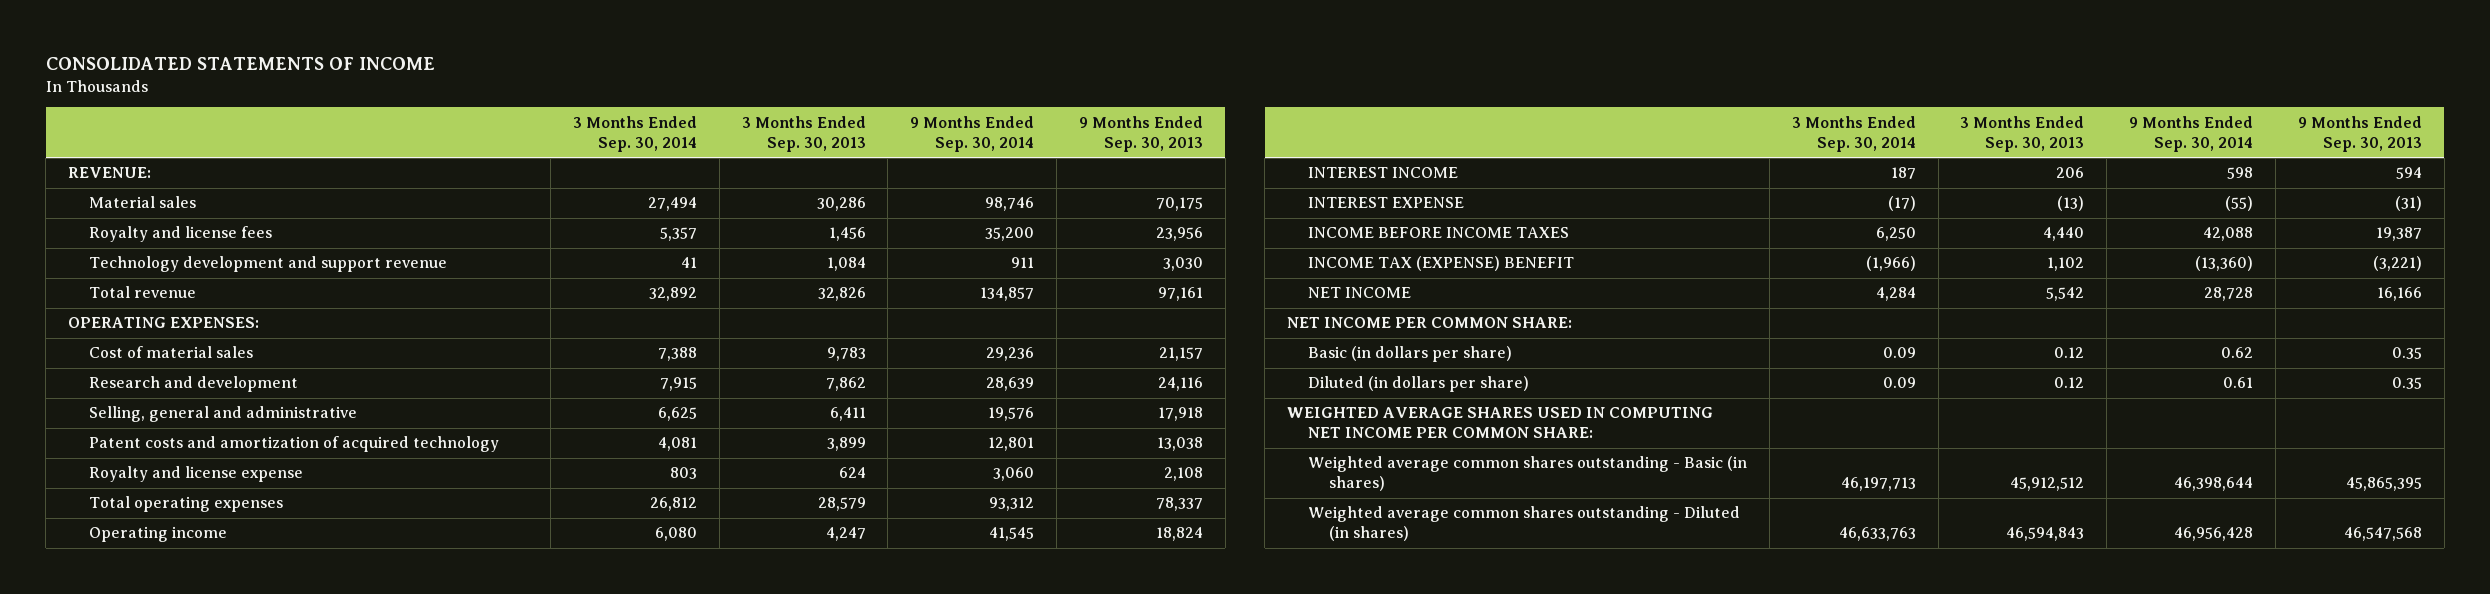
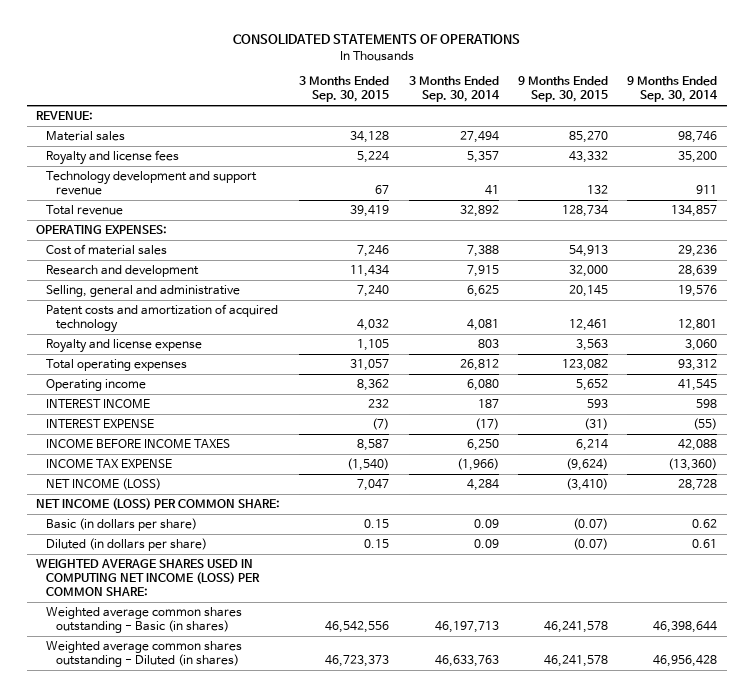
- CONSOLIDATED STATEMENTS OF INCOME
+ CONSOLIDATED STATEMENTS OF OPERATIONS
- | 3 Months Ended Sep. 30, 2014 | 3 Months Ended Sep. 30, 2013 | 9 Months Ended Sep. 30, 2014 | 9 Months Ended Sep. 30, 2013
+ | 3 Months Ended Sep. 30, 2015 | 3 Months Ended Sep. 30, 2014 | 9 Months Ended Sep. 30, 2015 | 9 Months Ended Sep. 30, 2014
- INCOME TAX (EXPENSE) BENEFIT | (1,966) | 1,102 | (13,360) | (3,221)
- NET INCOME | 4,284 | 5,542 | 28,728 | 16,166
- NET INCOME PER COMMON SHARE:
+ INCOME TAX EXPENSE | (1,540) | (1,966) | (9,624) | (13,360)
+ NET INCOME (LOSS) | 7,047 | 4,284 | (3,410) | 28,728
+ NET INCOME (LOSS) PER COMMON SHARE:
- WEIGHTED AVERAGE SHARES USED IN COMPUTING NET INCOME PER COMMON SHARE:
+ WEIGHTED AVERAGE SHARES USED IN COMPUTING NET INCOME (LOSS) PER COMMON SHARE:

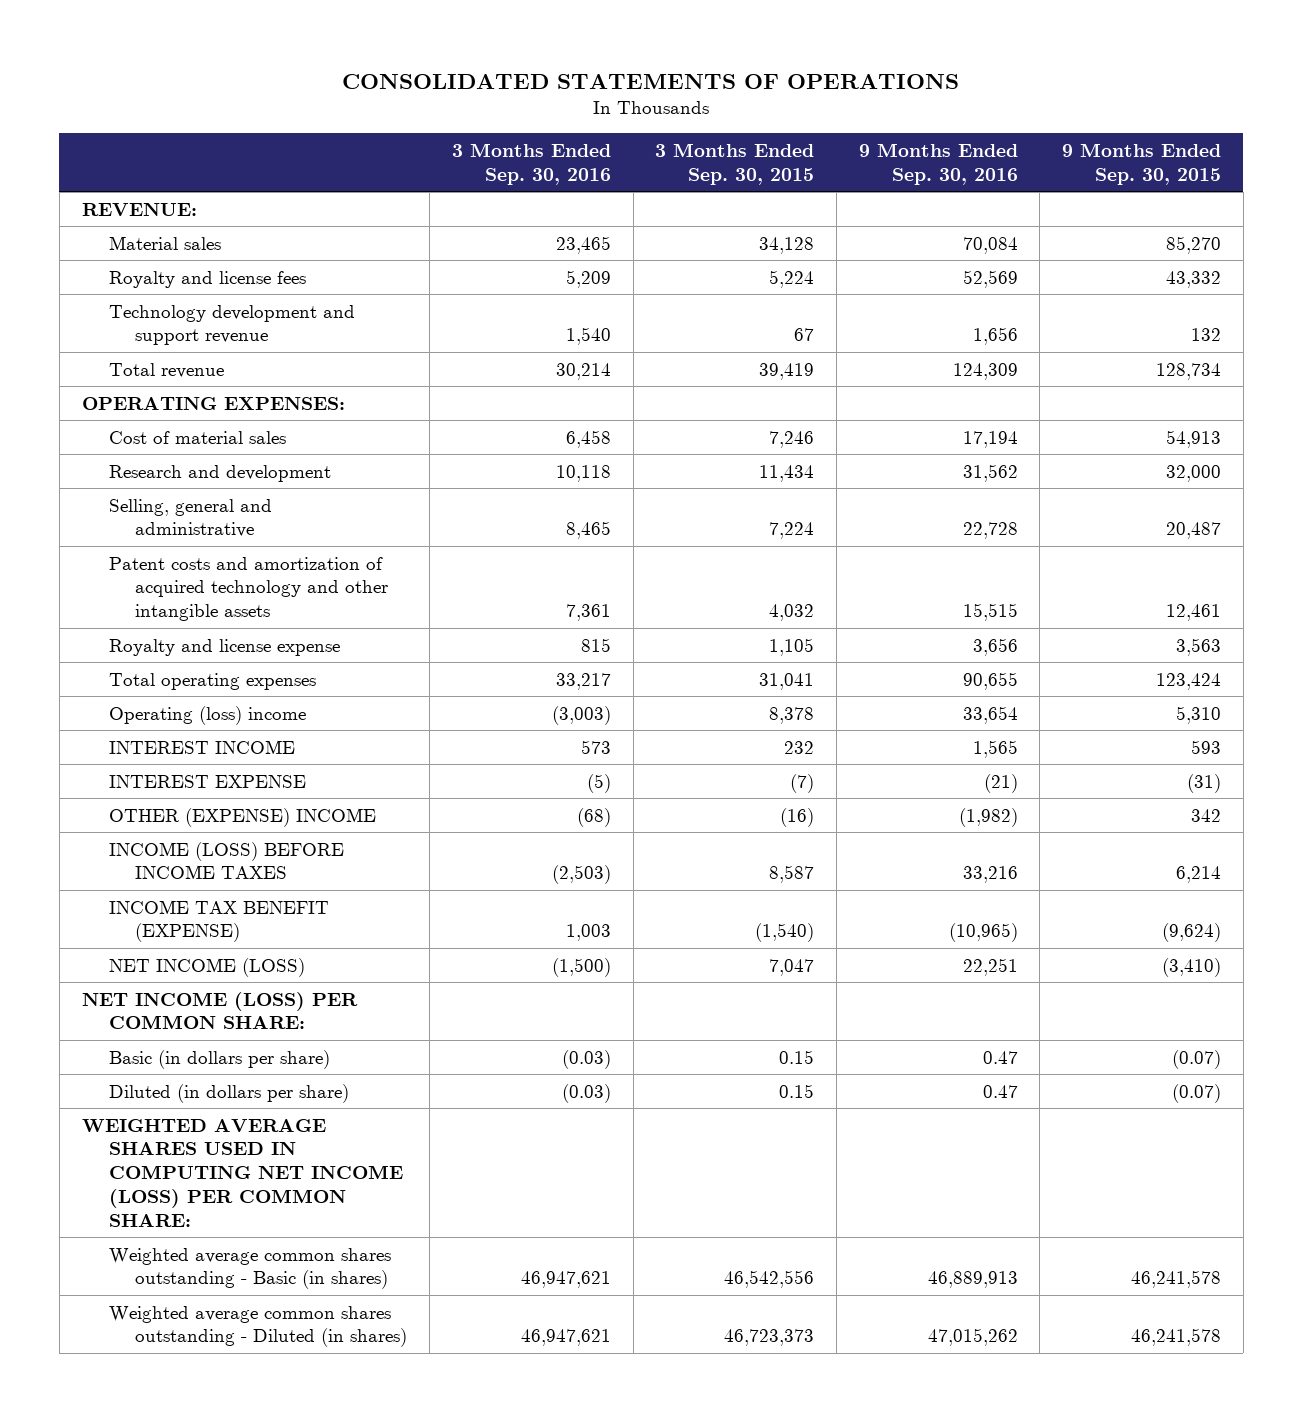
- | 3 Months Ended Sep. 30, 2015 | 3 Months Ended Sep. 30, 2014 | 9 Months Ended Sep. 30, 2015 | 9 Months Ended Sep. 30, 2014
+ | 3 Months Ended Sep. 30, 2016 | 3 Months Ended Sep. 30, 2015 | 9 Months Ended Sep. 30, 2016 | 9 Months Ended Sep. 30, 2015
- Selling, general and administrative | 7,240 | 6,625 | 20,145 | 19,576
- Patent costs and amortization of acquired technology | 4,032 | 4,081 | 12,461 | 12,801
+ Selling, general and administrative | 8,465 | 7,224 | 22,728 | 20,487
+ Patent costs and amortization of acquired technology and other intangible assets | 7,361 | 4,032 | 15,515 | 12,461
- Total operating expenses | 31,057 | 26,812 | 123,082 | 93,312
- Operating income | 8,362 | 6,080 | 5,652 | 41,545
+ Total operating expenses | 33,217 | 31,041 | 90,655 | 123,424
+ Operating (loss) income | (3,003) | 8,378 | 33,654 | 5,310
- INCOME BEFORE INCOME TAXES | 8,587 | 6,250 | 6,214 | 42,088
- INCOME TAX EXPENSE | (1,540) | (1,966) | (9,624) | (13,360)
+ OTHER (EXPENSE) INCOME | (68) | (16) | (1,982) | 342
+ INCOME (LOSS) BEFORE INCOME TAXES | (2,503) | 8,587 | 33,216 | 6,214
+ INCOME TAX BENEFIT (EXPENSE) | 1,003 | (1,540) | (10,965) | (9,624)

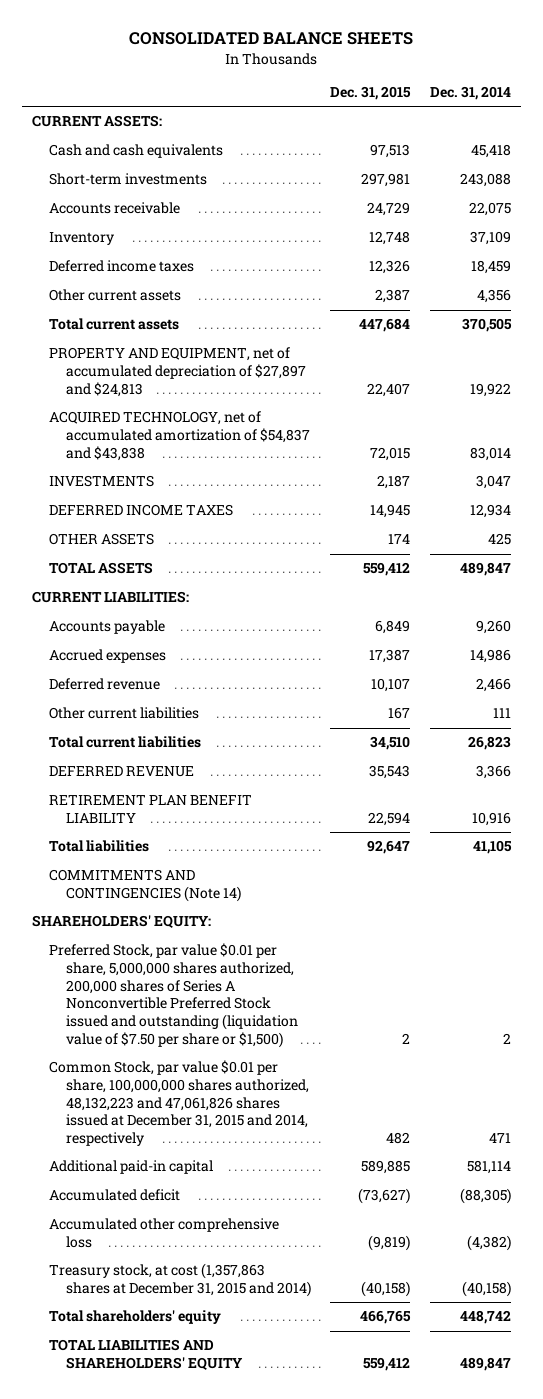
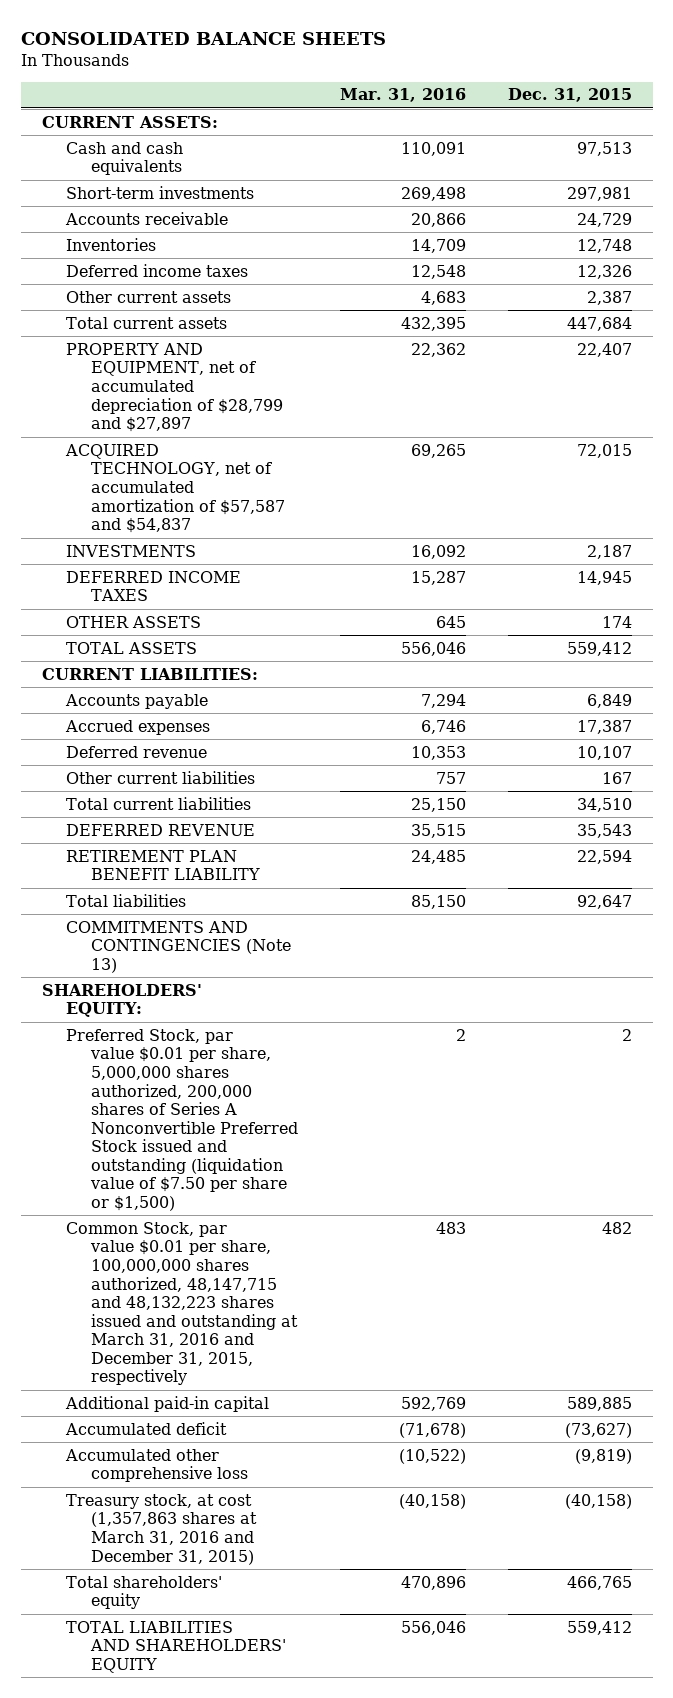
- | Dec. 31, 2015 | Dec. 31, 2014
+ | Mar. 31, 2016 | Dec. 31, 2015
- Inventory | 12,748 | 37,109
+ Inventories | 14,709 | 12,748
- PROPERTY AND EQUIPMENT, net of accumulated depreciation of $27,897 and $24,813 | 22,407 | 19,922
- ACQUIRED TECHNOLOGY, net of accumulated amortization of $54,837 and $43,838 | 72,015 | 83,014
+ PROPERTY AND EQUIPMENT, net of accumulated depreciation of $28,799 and $27,897 | 22,362 | 22,407
+ ACQUIRED TECHNOLOGY, net of accumulated amortization of $57,587 and $54,837 | 69,265 | 72,015
- COMMITMENTS AND CONTINGENCIES (Note 14)
+ COMMITMENTS AND CONTINGENCIES (Note 13)
- Common Stock, par value $0.01 per share, 100,000,000 shares authorized, 48,132,223 and 47,061,826 shares issued at December 31, 2015 and 2014, respectively | 482 | 471
+ Common Stock, par value $0.01 per share, 100,000,000 shares authorized, 48,147,715 and 48,132,223 shares issued and outstanding at March 31, 2016 and December 31, 2015, respectively | 483 | 482
- Treasury stock, at cost (1,357,863 shares at December 31, 2015 and 2014) | (40,158) | (40,158)
+ Treasury stock, at cost (1,357,863 shares at March 31, 2016 and December 31, 2015) | (40,158) | (40,158)

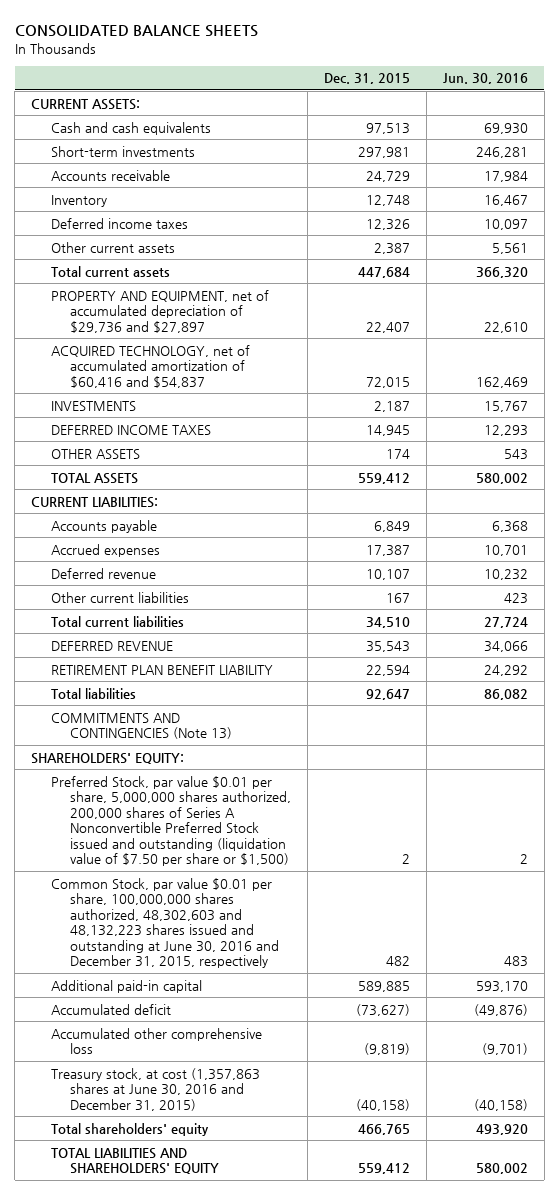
- | Mar. 31, 2016 | Dec. 31, 2015
+ | Dec. 31, 2015 | Jun. 30, 2016
- Inventories | 14,709 | 12,748
+ Inventory | 12,748 | 16,467
- PROPERTY AND EQUIPMENT, net of accumulated depreciation of $28,799 and $27,897 | 22,362 | 22,407
- ACQUIRED TECHNOLOGY, net of accumulated amortization of $57,587 and $54,837 | 69,265 | 72,015
+ PROPERTY AND EQUIPMENT, net of accumulated depreciation of $29,736 and $27,897 | 22,407 | 22,610
+ ACQUIRED TECHNOLOGY, net of accumulated amortization of $60,416 and $54,837 | 72,015 | 162,469
- Common Stock, par value $0.01 per share, 100,000,000 shares authorized, 48,147,715 and 48,132,223 shares issued and outstanding at March 31, 2016 and December 31, 2015, respectively | 483 | 482
+ Common Stock, par value $0.01 per share, 100,000,000 shares authorized, 48,302,603 and 48,132,223 shares issued and outstanding at June 30, 2016 and December 31, 2015, respectively | 482 | 483
- Treasury stock, at cost (1,357,863 shares at March 31, 2016 and December 31, 2015) | (40,158) | (40,158)
+ Treasury stock, at cost (1,357,863 shares at June 30, 2016 and December 31, 2015) | (40,158) | (40,158)

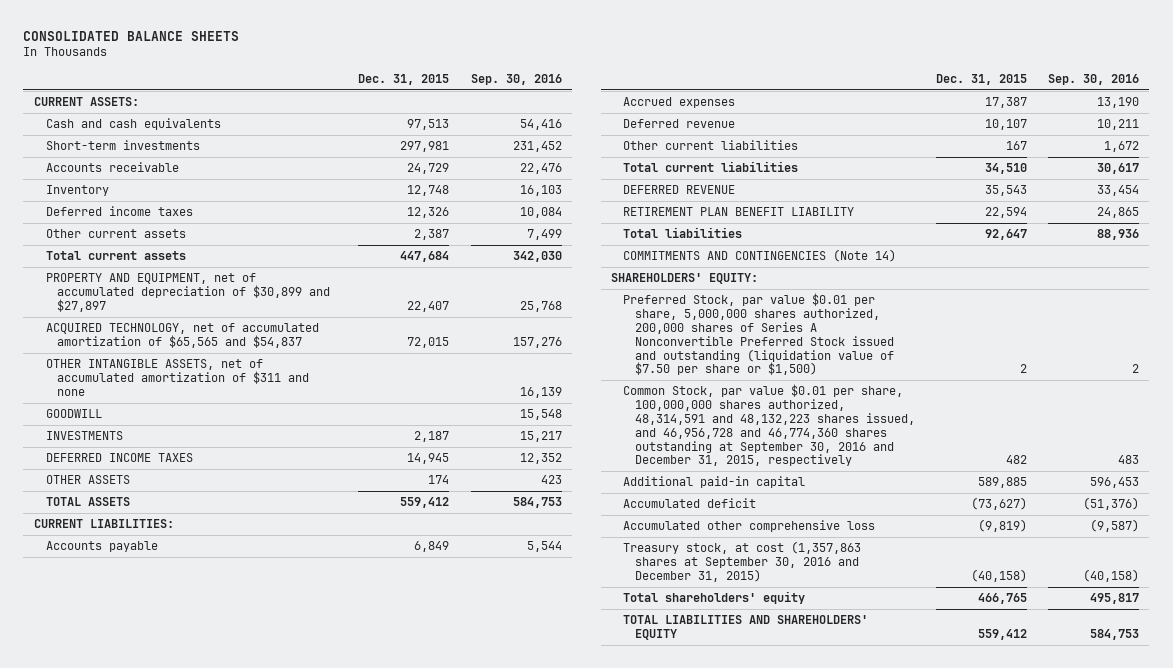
- | Dec. 31, 2015 | Jun. 30, 2016
+ | Dec. 31, 2015 | Sep. 30, 2016
- PROPERTY AND EQUIPMENT, net of accumulated depreciation of $29,736 and $27,897 | 22,407 | 22,610
- ACQUIRED TECHNOLOGY, net of accumulated amortization of $60,416 and $54,837 | 72,015 | 162,469
+ PROPERTY AND EQUIPMENT, net of accumulated depreciation of $30,899 and $27,897 | 22,407 | 25,768
+ ACQUIRED TECHNOLOGY, net of accumulated amortization of $65,565 and $54,837 | 72,015 | 157,276
+ OTHER INTANGIBLE ASSETS, net of accumulated amortization of $311 and none | | 16,139
+ GOODWILL | | 15,548
- COMMITMENTS AND CONTINGENCIES (Note 13)
+ COMMITMENTS AND CONTINGENCIES (Note 14)
- Common Stock, par value $0.01 per share, 100,000,000 shares authorized, 48,302,603 and 48,132,223 shares issued and outstanding at June 30, 2016 and December 31, 2015, respectively | 482 | 483
+ Common Stock, par value $0.01 per share, 100,000,000 shares authorized, 48,314,591 and 48,132,223 shares issued, and 46,956,728 and 46,774,360 shares outstanding at September 30, 2016 and December 31, 2015, respectively | 482 | 483
- Treasury stock, at cost (1,357,863 shares at June 30, 2016 and December 31, 2015) | (40,158) | (40,158)
+ Treasury stock, at cost (1,357,863 shares at September 30, 2016 and December 31, 2015) | (40,158) | (40,158)

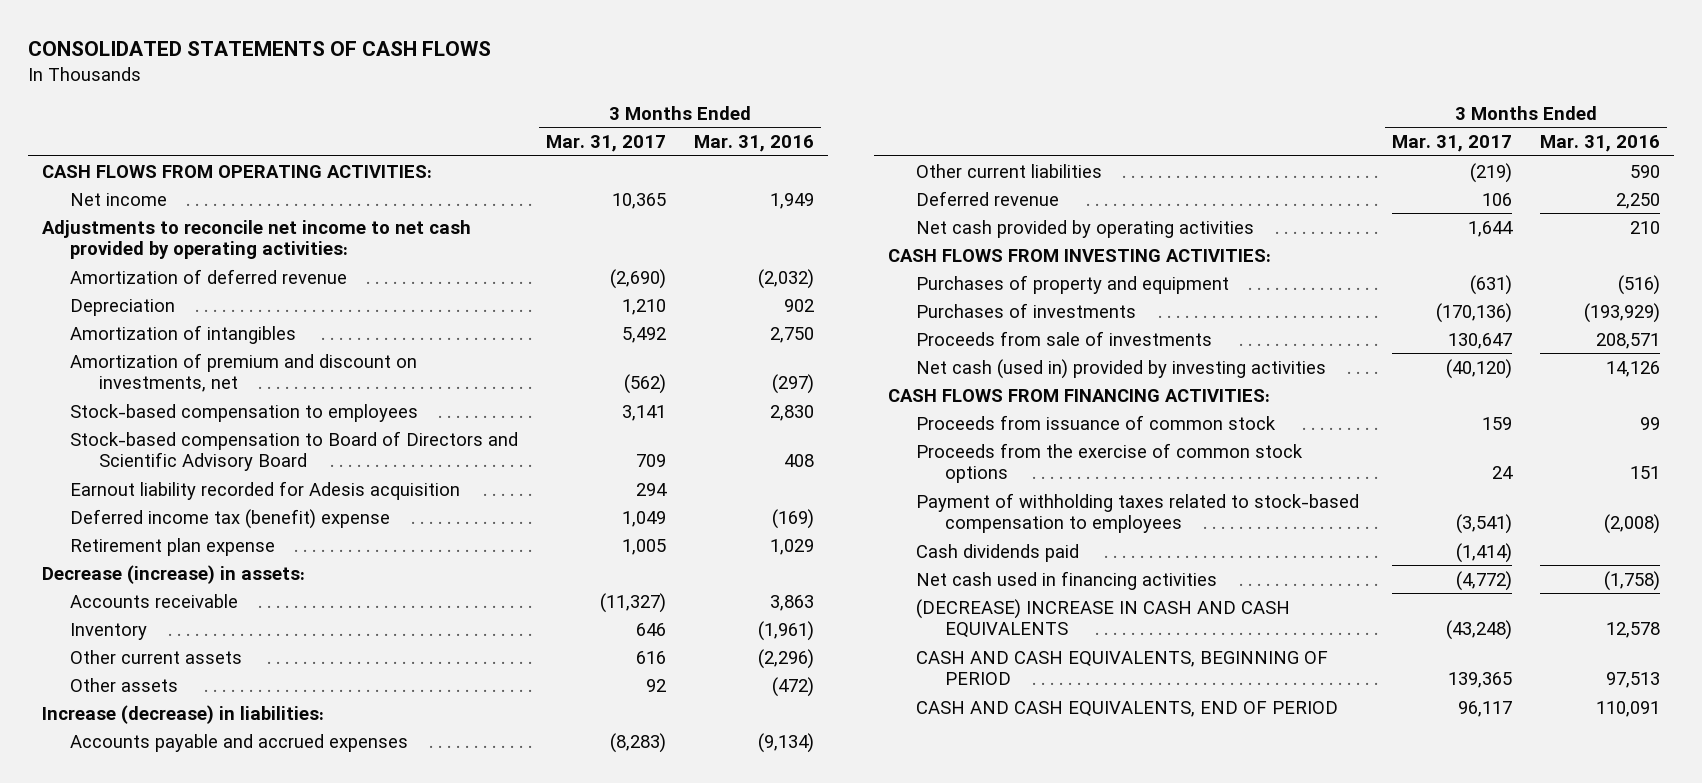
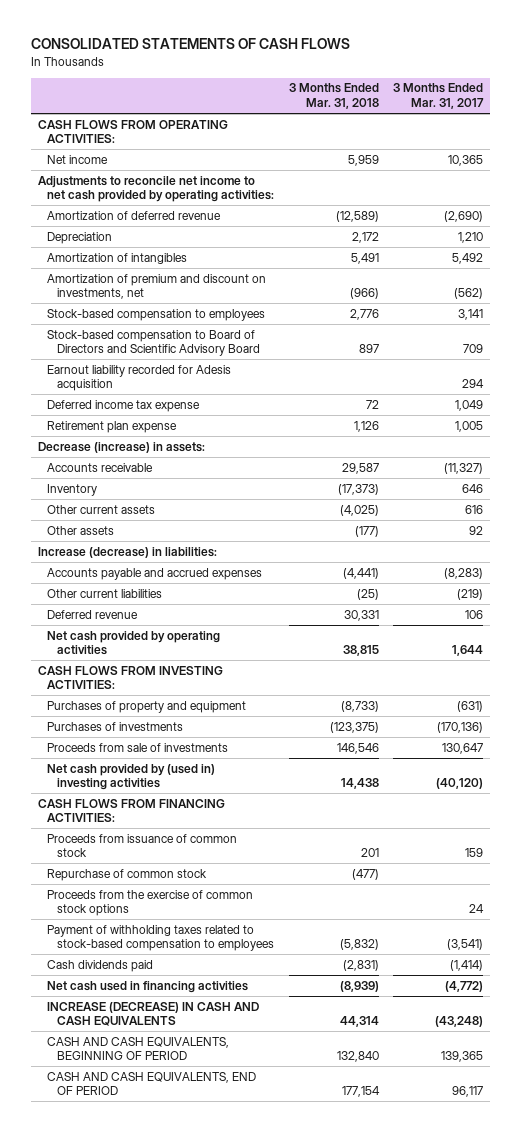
- | 3 Months Ended Mar. 31, 2017 | 3 Months Ended Mar. 31, 2016
+ | 3 Months Ended Mar. 31, 2018 | 3 Months Ended Mar. 31, 2017
- Deferred income tax (benefit) expense | 1,049 | (169)
+ Deferred income tax expense | 72 | 1,049
- Net cash (used in) provided by investing activities | (40,120) | 14,126
+ Net cash provided by (used in) investing activities | 14,438 | (40,120)
+ Repurchase of common stock | (477) |
- (DECREASE) INCREASE IN CASH AND CASH EQUIVALENTS | (43,248) | 12,578
+ INCREASE (DECREASE) IN CASH AND CASH EQUIVALENTS | 44,314 | (43,248)

